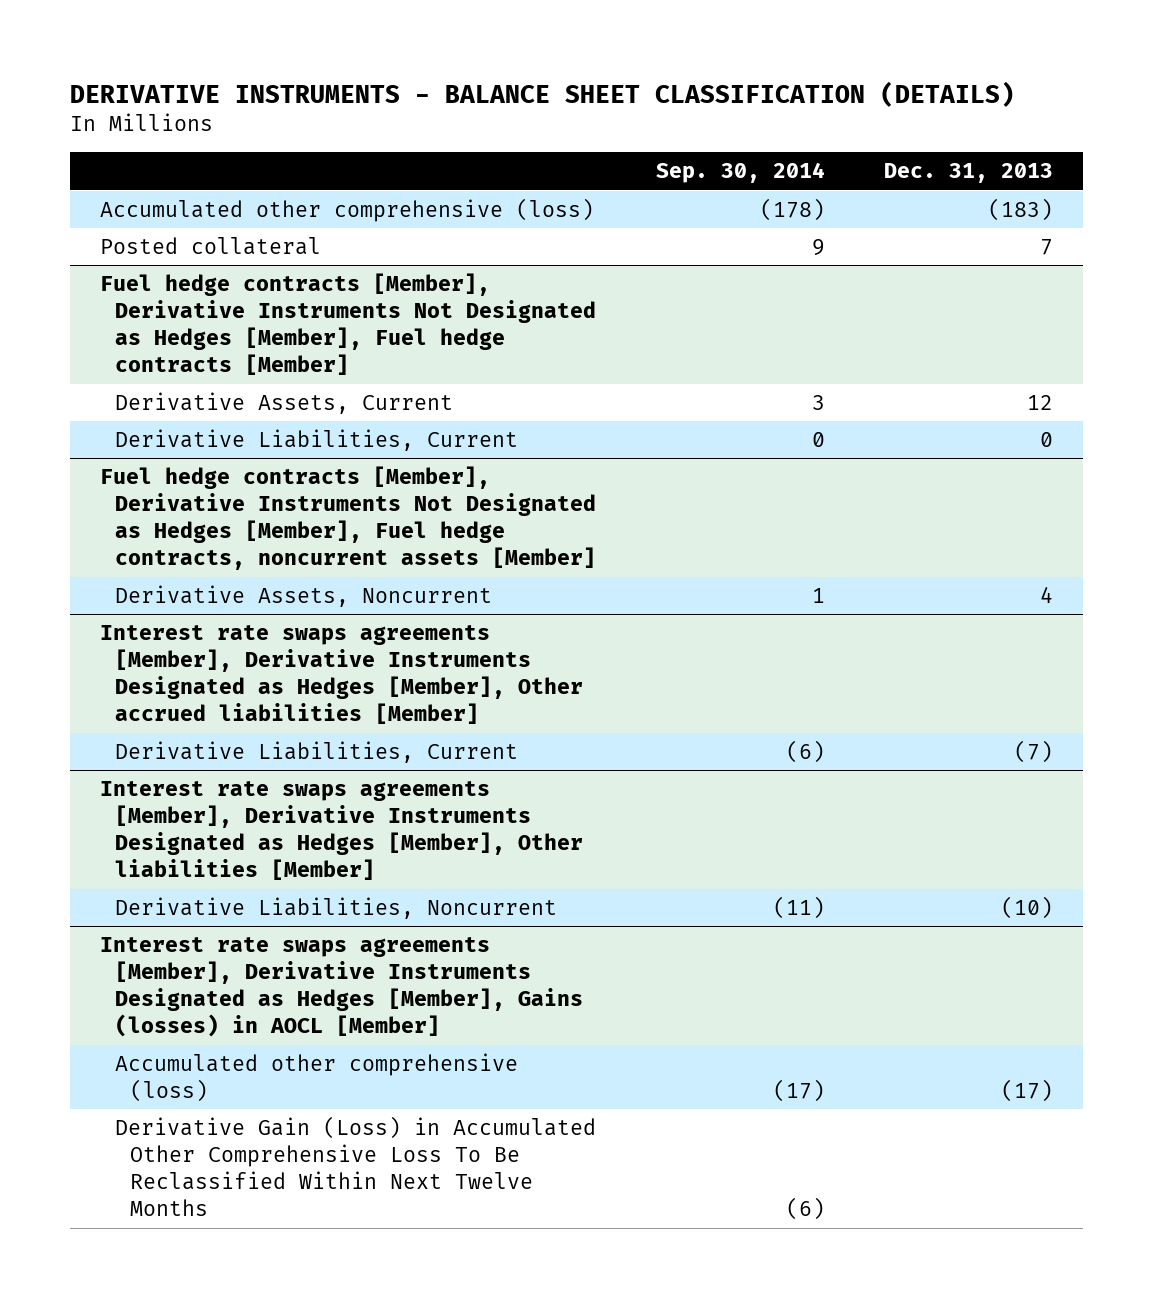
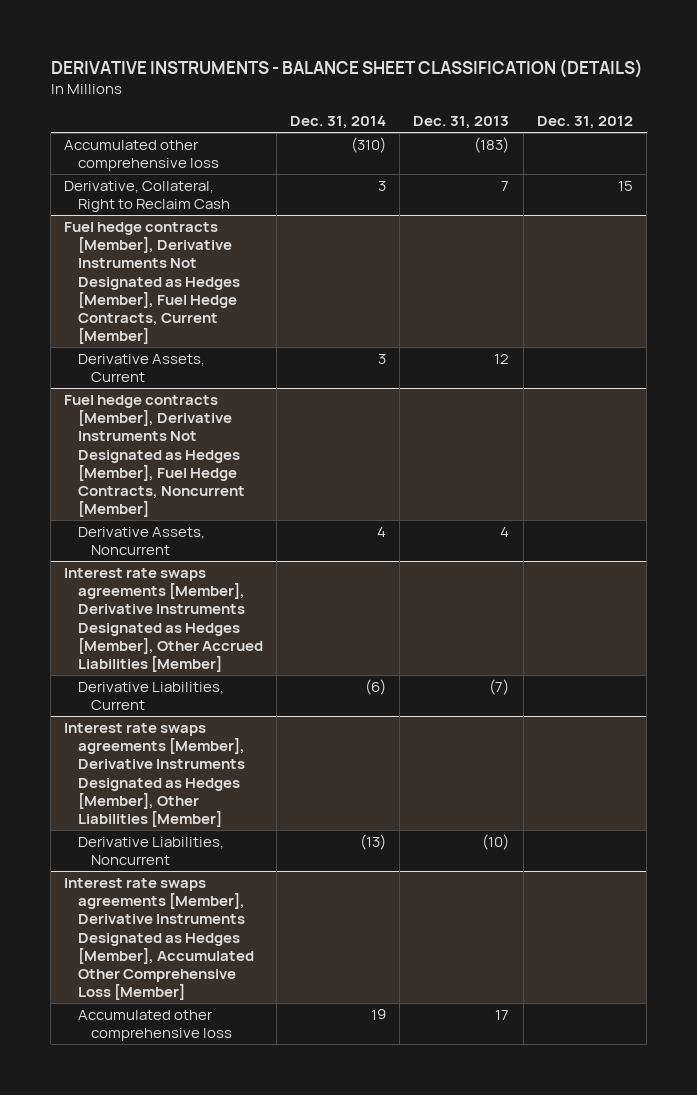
- | Sep. 30, 2014 | Dec. 31, 2013
+ | Dec. 31, 2014 | Dec. 31, 2013 | Dec. 31, 2012
- Accumulated other comprehensive (loss) | (178) | (183)
- Posted collateral | 9 | 7
- Fuel hedge contracts [Member], Derivative Instruments Not Designated as Hedges [Member], Fuel hedge contracts [Member]
+ Accumulated other comprehensive loss | (310) | (183) |
+ Derivative, Collateral, Right to Reclaim Cash | 3 | 7 | 15
+ Fuel hedge contracts [Member], Derivative Instruments Not Designated as Hedges [Member], Fuel Hedge Contracts, Current [Member]
- Derivative Liabilities, Current | 0 | 0
- Fuel hedge contracts [Member], Derivative Instruments Not Designated as Hedges [Member], Fuel hedge contracts, noncurrent assets [Member]
+ Fuel hedge contracts [Member], Derivative Instruments Not Designated as Hedges [Member], Fuel Hedge Contracts, Noncurrent [Member]
- Interest rate swaps agreements [Member], Derivative Instruments Designated as Hedges [Member], Other accrued liabilities [Member]
+ Interest rate swaps agreements [Member], Derivative Instruments Designated as Hedges [Member], Other Accrued Liabilities [Member]
- Interest rate swaps agreements [Member], Derivative Instruments Designated as Hedges [Member], Other liabilities [Member]
+ Interest rate swaps agreements [Member], Derivative Instruments Designated as Hedges [Member], Other Liabilities [Member]
- Interest rate swaps agreements [Member], Derivative Instruments Designated as Hedges [Member], Gains (losses) in AOCL [Member]
- Accumulated other comprehensive (loss) | (17) | (17)
- Derivative Gain (Loss) in Accumulated Other Comprehensive Loss To Be Reclassified Within Next Twelve Months | (6) |
+ Interest rate swaps agreements [Member], Derivative Instruments Designated as Hedges [Member], Accumulated Other Comprehensive Loss [Member]
+ Accumulated other comprehensive loss | 19 | 17 |

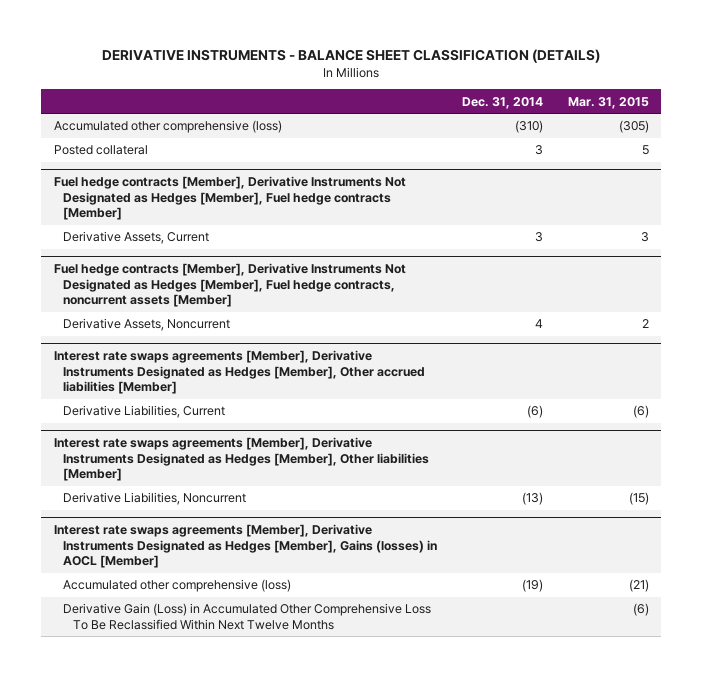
- | Dec. 31, 2014 | Dec. 31, 2013 | Dec. 31, 2012
+ | Dec. 31, 2014 | Mar. 31, 2015
- Accumulated other comprehensive loss | (310) | (183) |
- Derivative, Collateral, Right to Reclaim Cash | 3 | 7 | 15
- Fuel hedge contracts [Member], Derivative Instruments Not Designated as Hedges [Member], Fuel Hedge Contracts, Current [Member]
+ Accumulated other comprehensive (loss) | (310) | (305)
+ Posted collateral | 3 | 5
+ Fuel hedge contracts [Member], Derivative Instruments Not Designated as Hedges [Member], Fuel hedge contracts [Member]
- Fuel hedge contracts [Member], Derivative Instruments Not Designated as Hedges [Member], Fuel Hedge Contracts, Noncurrent [Member]
+ Fuel hedge contracts [Member], Derivative Instruments Not Designated as Hedges [Member], Fuel hedge contracts, noncurrent assets [Member]
- Interest rate swaps agreements [Member], Derivative Instruments Designated as Hedges [Member], Other Accrued Liabilities [Member]
+ Interest rate swaps agreements [Member], Derivative Instruments Designated as Hedges [Member], Other accrued liabilities [Member]
- Interest rate swaps agreements [Member], Derivative Instruments Designated as Hedges [Member], Other Liabilities [Member]
+ Interest rate swaps agreements [Member], Derivative Instruments Designated as Hedges [Member], Other liabilities [Member]
- Interest rate swaps agreements [Member], Derivative Instruments Designated as Hedges [Member], Accumulated Other Comprehensive Loss [Member]
- Accumulated other comprehensive loss | 19 | 17 |
+ Interest rate swaps agreements [Member], Derivative Instruments Designated as Hedges [Member], Gains (losses) in AOCL [Member]
+ Accumulated other comprehensive (loss) | (19) | (21)
+ Derivative Gain (Loss) in Accumulated Other Comprehensive Loss To Be Reclassified Within Next Twelve Months | | (6)

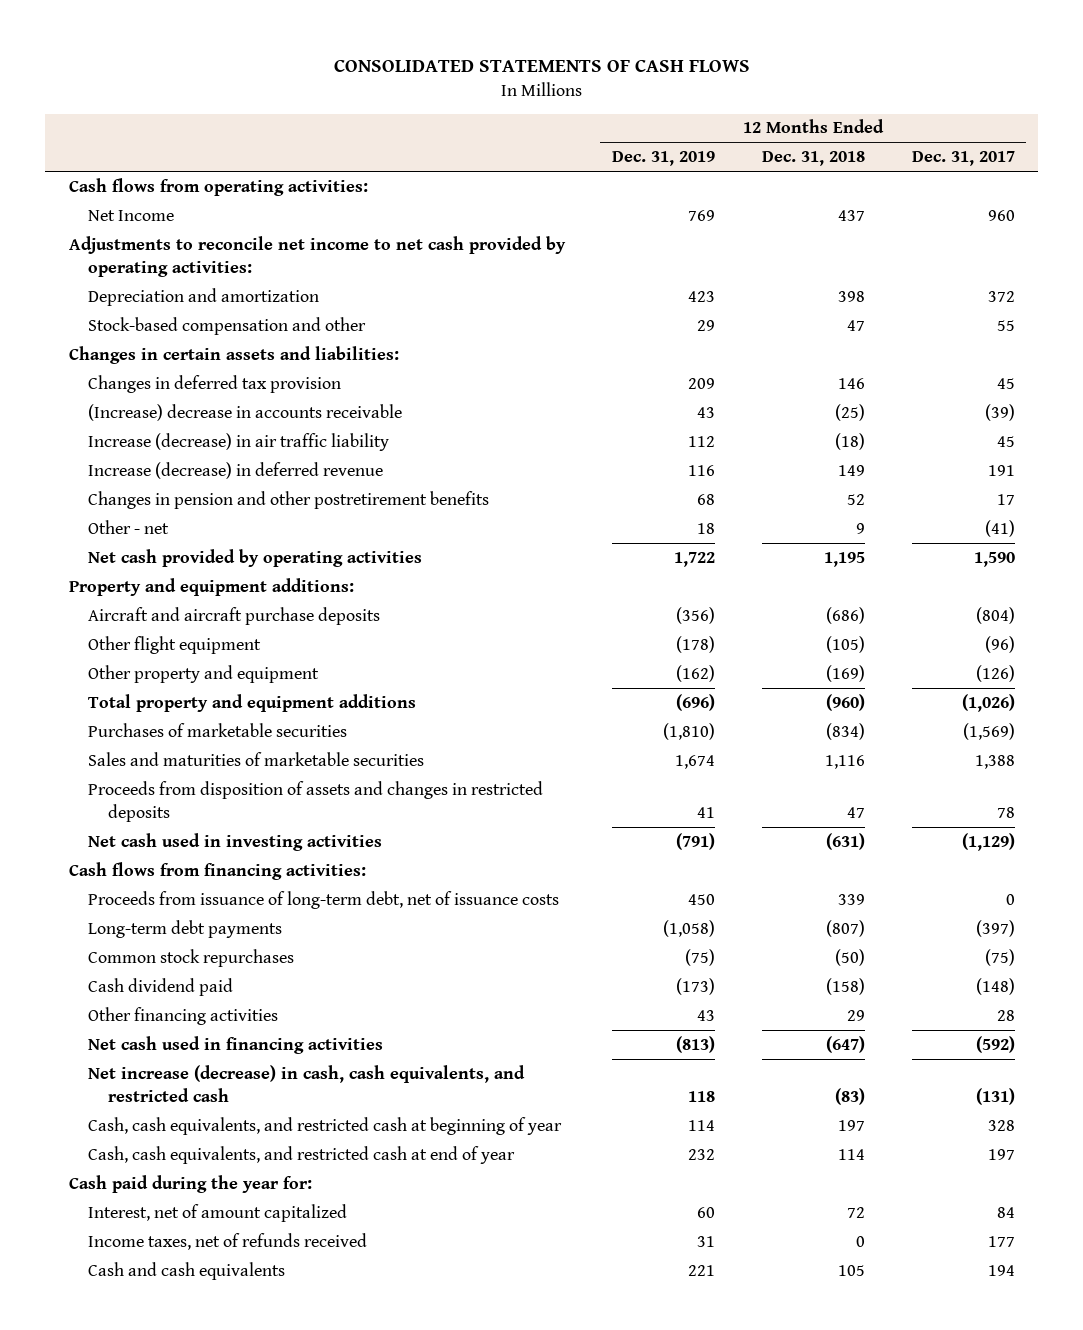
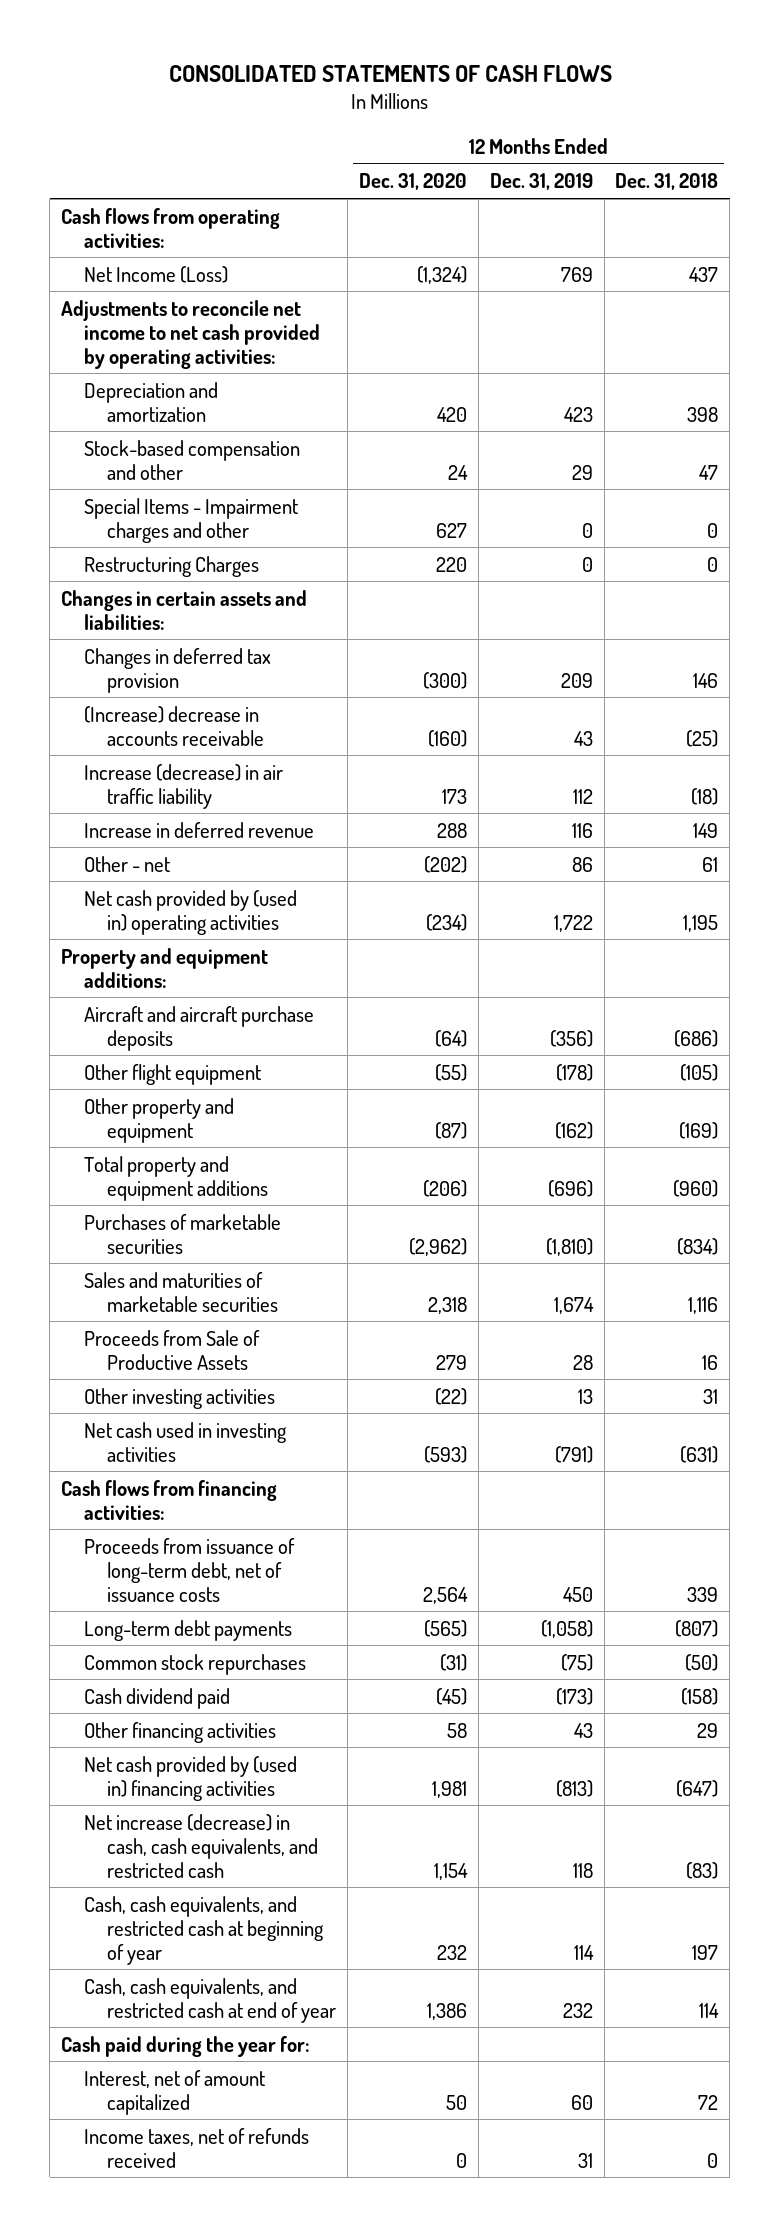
- | 12 Months Ended Dec. 31, 2019 | 12 Months Ended Dec. 31, 2018 | 12 Months Ended Dec. 31, 2017
+ | 12 Months Ended Dec. 31, 2020 | 12 Months Ended Dec. 31, 2019 | 12 Months Ended Dec. 31, 2018
- Net Income | 769 | 437 | 960
+ Net Income (Loss) | (1,324) | 769 | 437
+ Special Items - Impairment charges and other | 627 | 0 | 0
+ Restructuring Charges | 220 | 0 | 0
- Increase (decrease) in deferred revenue | 116 | 149 | 191
- Changes in pension and other postretirement benefits | 68 | 52 | 17
- Other - net | 18 | 9 | (41)
- Net cash provided by operating activities | 1,722 | 1,195 | 1,590
+ Increase in deferred revenue | 288 | 116 | 149
+ Other - net | (202) | 86 | 61
+ Net cash provided by (used in) operating activities | (234) | 1,722 | 1,195
- Proceeds from disposition of assets and changes in restricted deposits | 41 | 47 | 78
+ Proceeds from Sale of Productive Assets | 279 | 28 | 16
+ Other investing activities | (22) | 13 | 31
- Net cash used in financing activities | (813) | (647) | (592)
+ Net cash provided by (used in) financing activities | 1,981 | (813) | (647)
- Cash and cash equivalents | 221 | 105 | 194

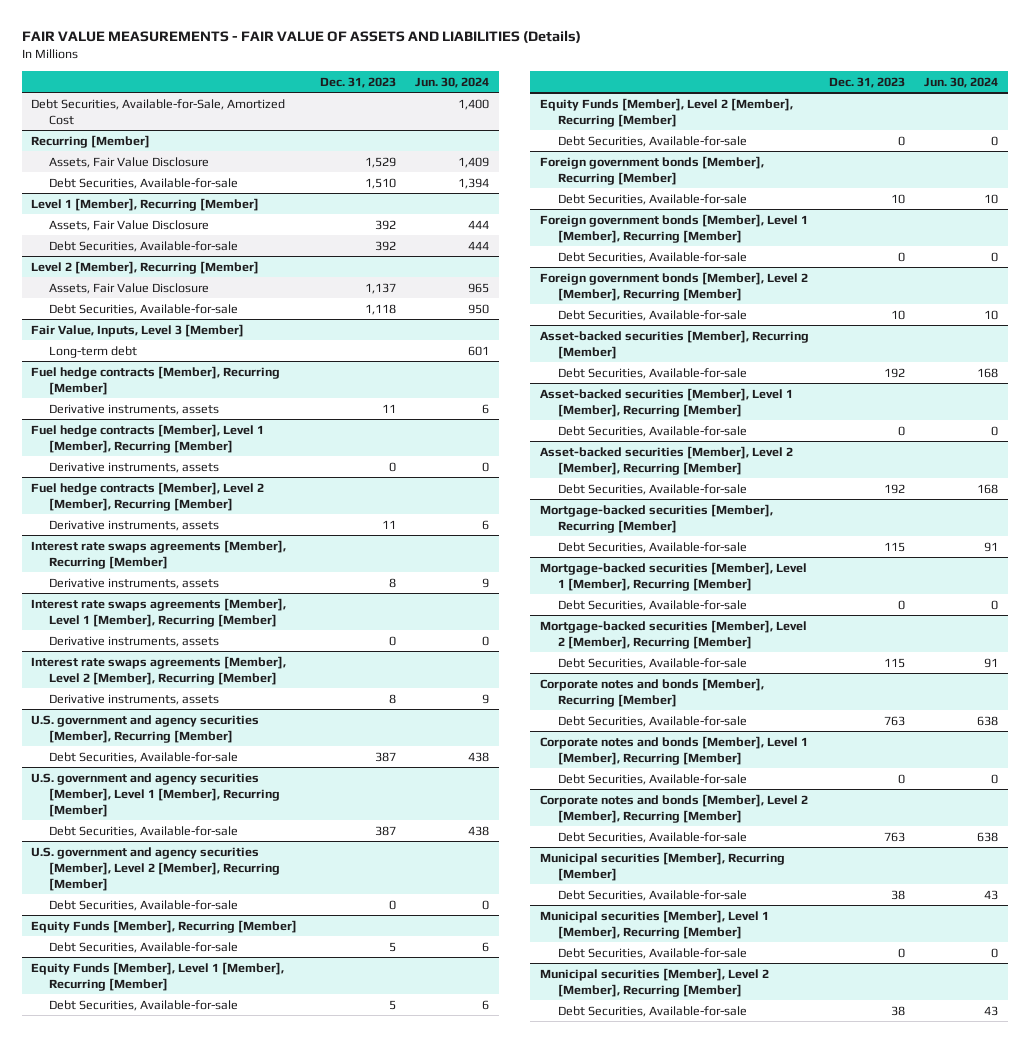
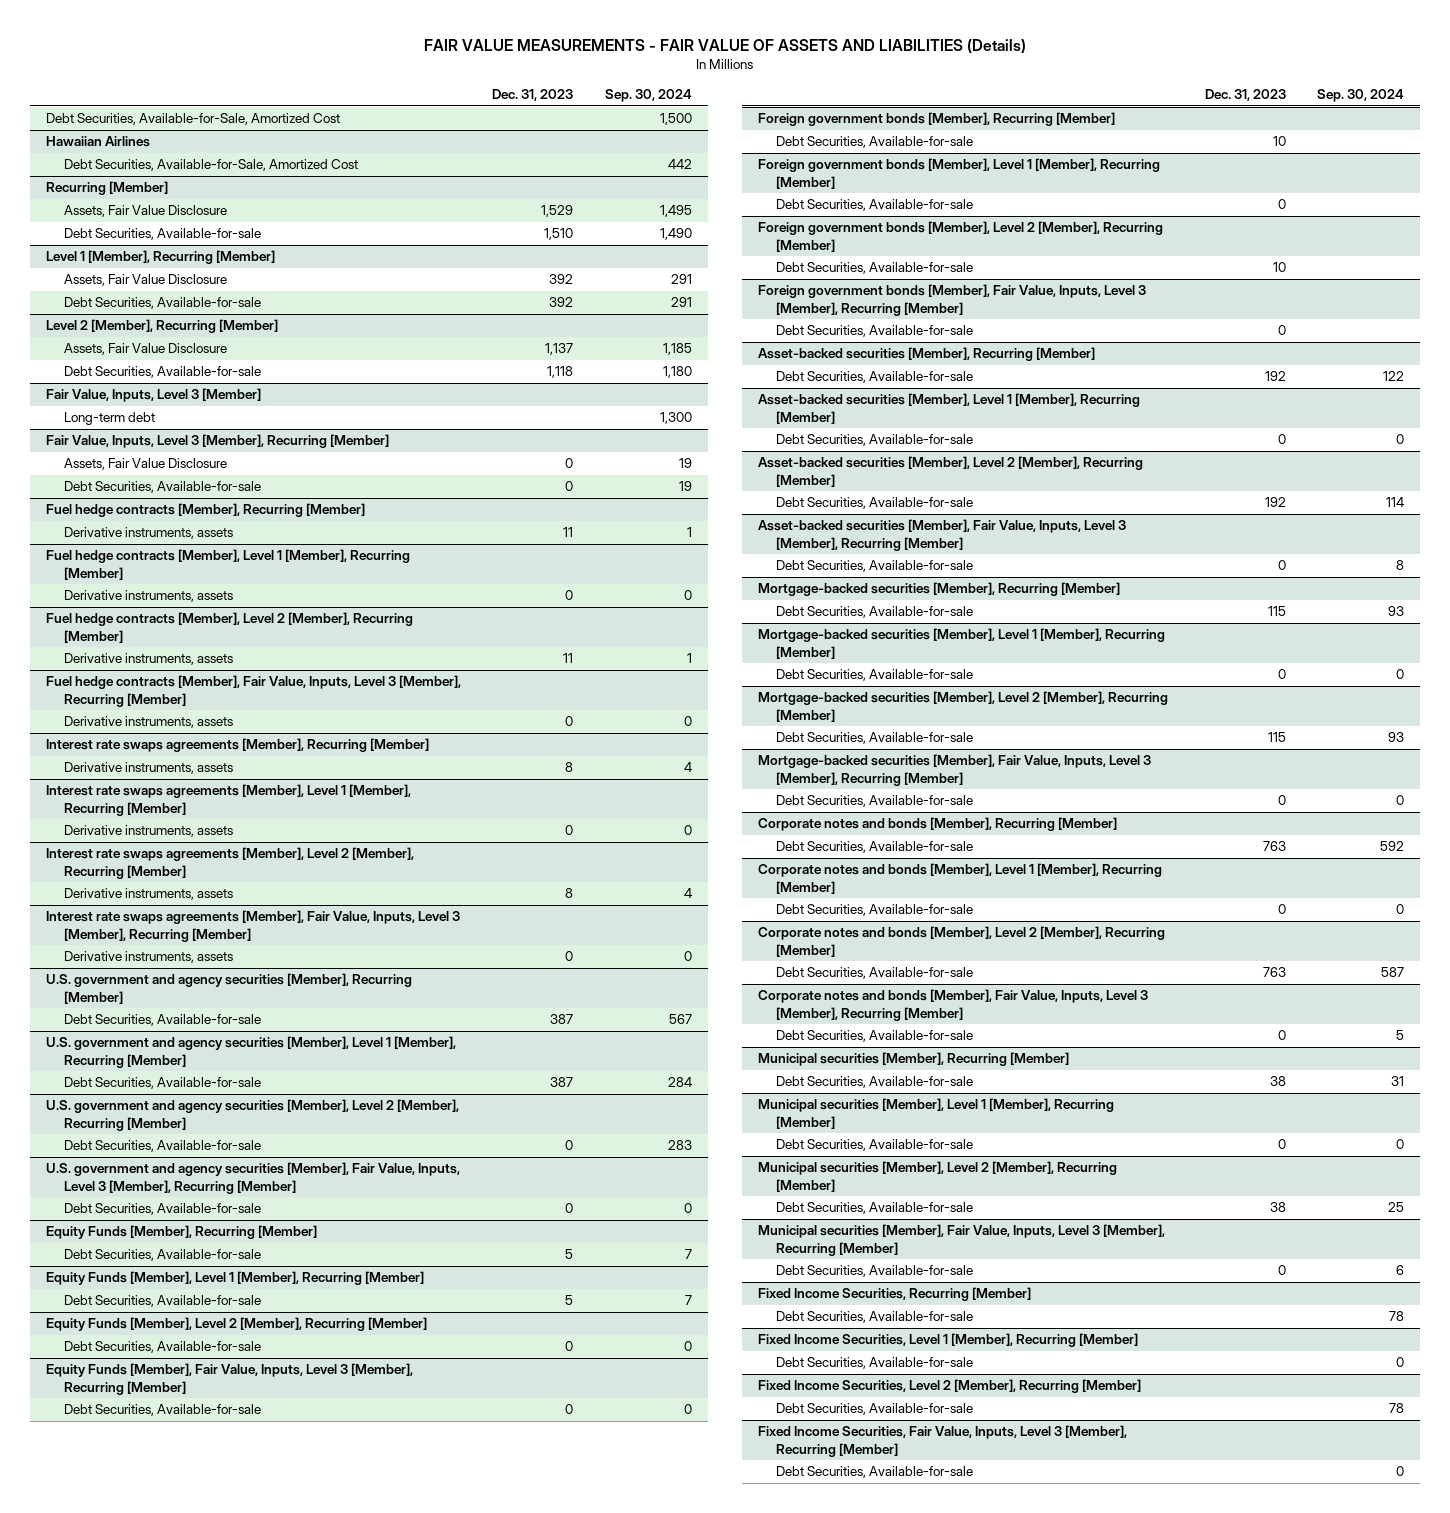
- | Dec. 31, 2023 | Jun. 30, 2024
+ | Dec. 31, 2023 | Sep. 30, 2024
+ Hawaiian Airlines
+ Debt Securities, Available-for-Sale, Amortized Cost | | 442
+ Fair Value, Inputs, Level 3 [Member], Recurring [Member]
+ Assets, Fair Value Disclosure | 0 | 19
+ Debt Securities, Available-for-sale | 0 | 19
+ Fuel hedge contracts [Member], Fair Value, Inputs, Level 3 [Member], Recurring [Member]
+ Derivative instruments, assets | 0 | 0
+ Interest rate swaps agreements [Member], Fair Value, Inputs, Level 3 [Member], Recurring [Member]
+ Derivative instruments, assets | 0 | 0
+ U.S. government and agency securities [Member], Fair Value, Inputs, Level 3 [Member], Recurring [Member]
+ Debt Securities, Available-for-sale | 0 | 0
+ Equity Funds [Member], Fair Value, Inputs, Level 3 [Member], Recurring [Member]
+ Debt Securities, Available-for-sale | 0 | 0
+ Foreign government bonds [Member], Fair Value, Inputs, Level 3 [Member], Recurring [Member]
+ Debt Securities, Available-for-sale | 0 |
+ Asset-backed securities [Member], Fair Value, Inputs, Level 3 [Member], Recurring [Member]
+ Debt Securities, Available-for-sale | 0 | 8
+ Mortgage-backed securities [Member], Fair Value, Inputs, Level 3 [Member], Recurring [Member]
+ Debt Securities, Available-for-sale | 0 | 0
+ Corporate notes and bonds [Member], Fair Value, Inputs, Level 3 [Member], Recurring [Member]
+ Debt Securities, Available-for-sale | 0 | 5
+ Municipal securities [Member], Fair Value, Inputs, Level 3 [Member], Recurring [Member]
+ Debt Securities, Available-for-sale | 0 | 6
+ Fixed Income Securities, Recurring [Member]
+ Debt Securities, Available-for-sale | | 78
+ Fixed Income Securities, Level 1 [Member], Recurring [Member]
+ Debt Securities, Available-for-sale | | 0
+ Fixed Income Securities, Level 2 [Member], Recurring [Member]
+ Debt Securities, Available-for-sale | | 78
+ Fixed Income Securities, Fair Value, Inputs, Level 3 [Member], Recurring [Member]
+ Debt Securities, Available-for-sale | | 0

